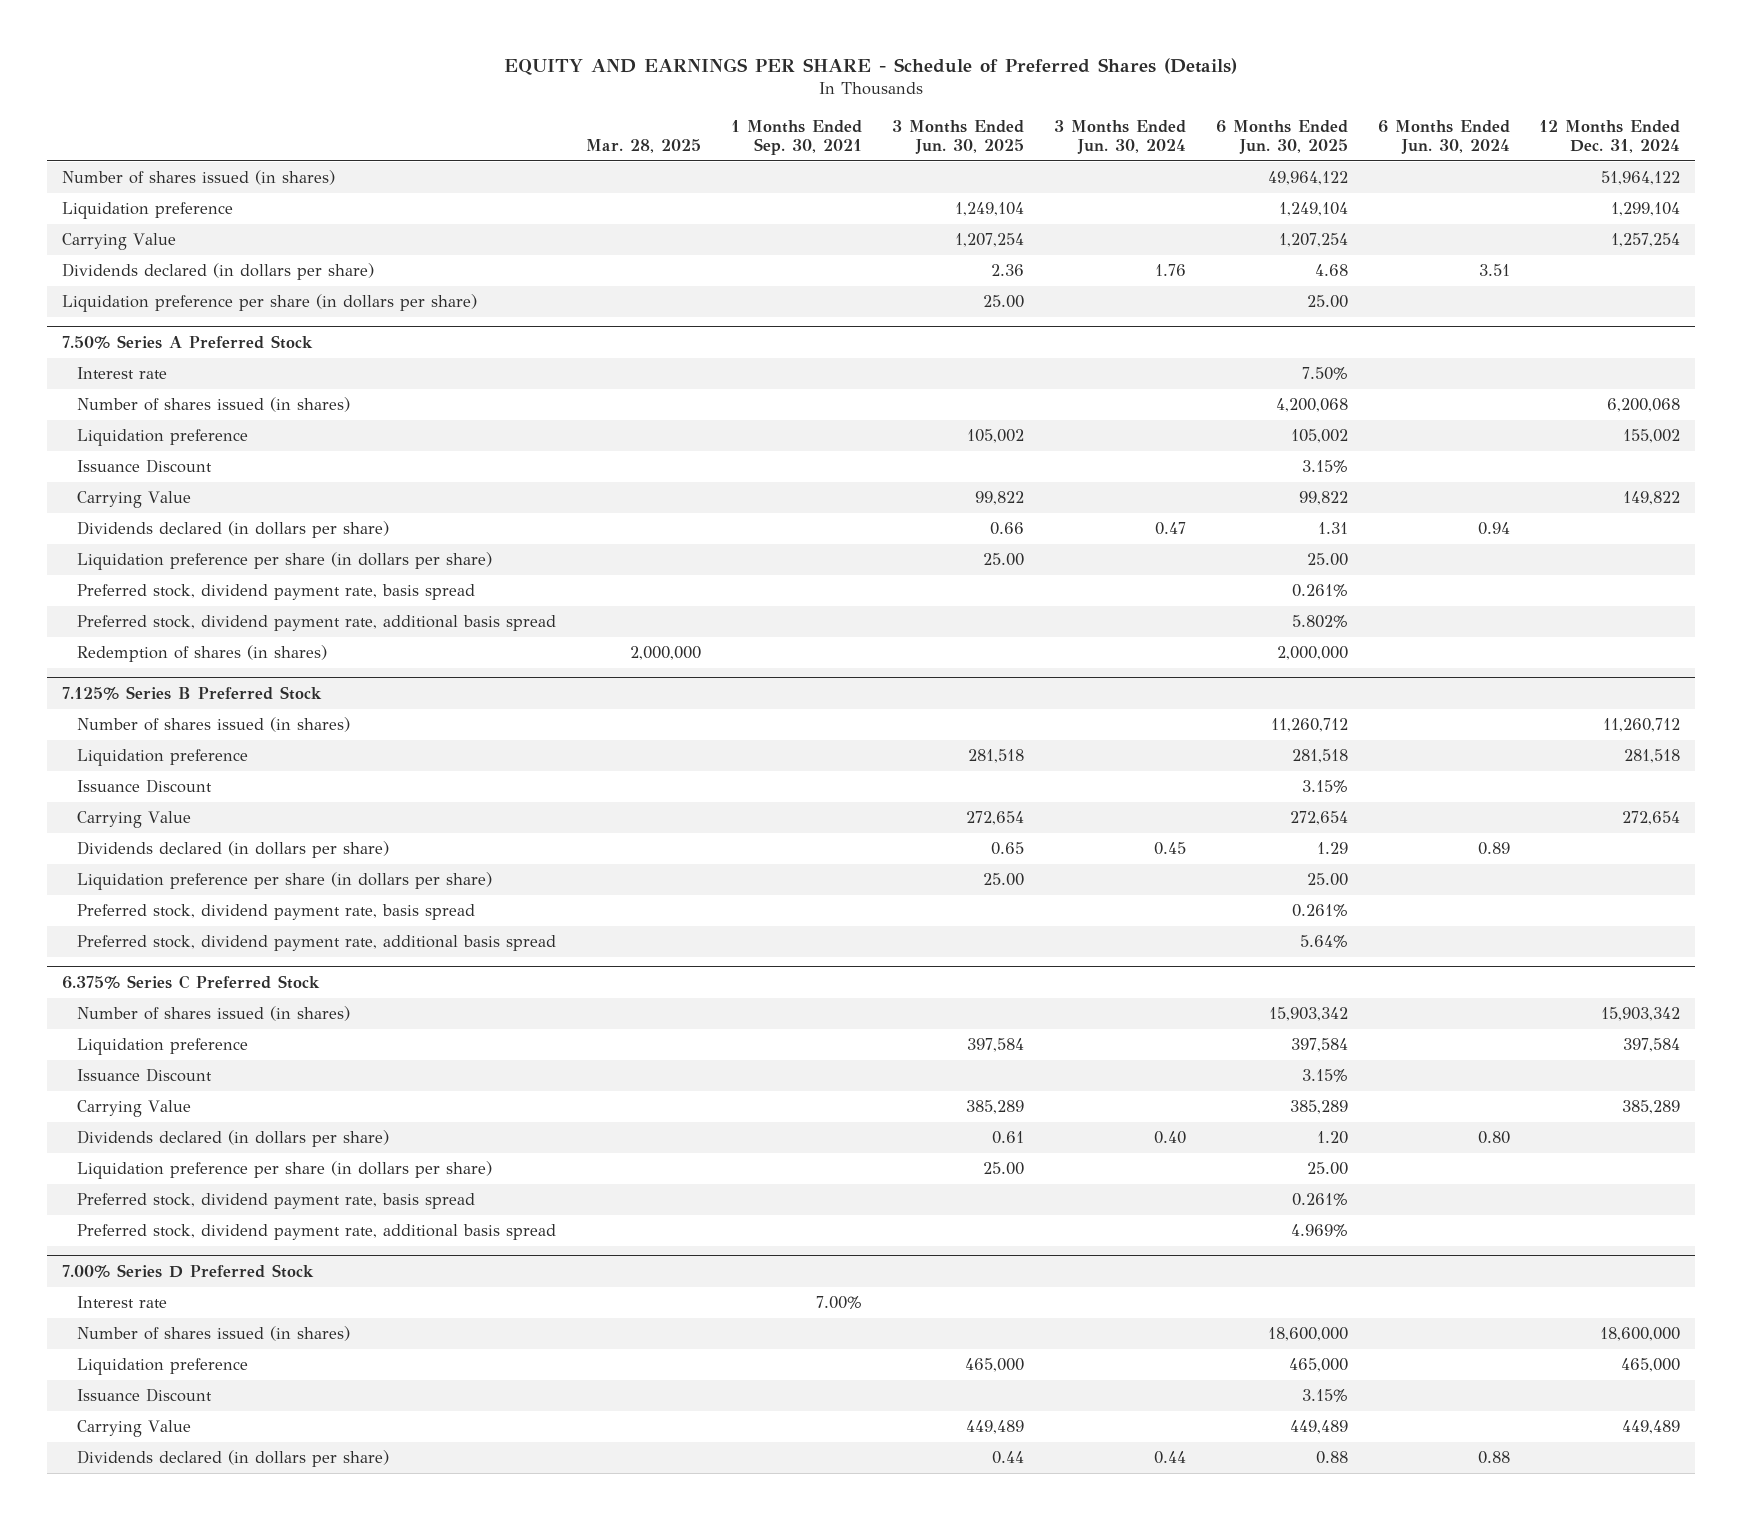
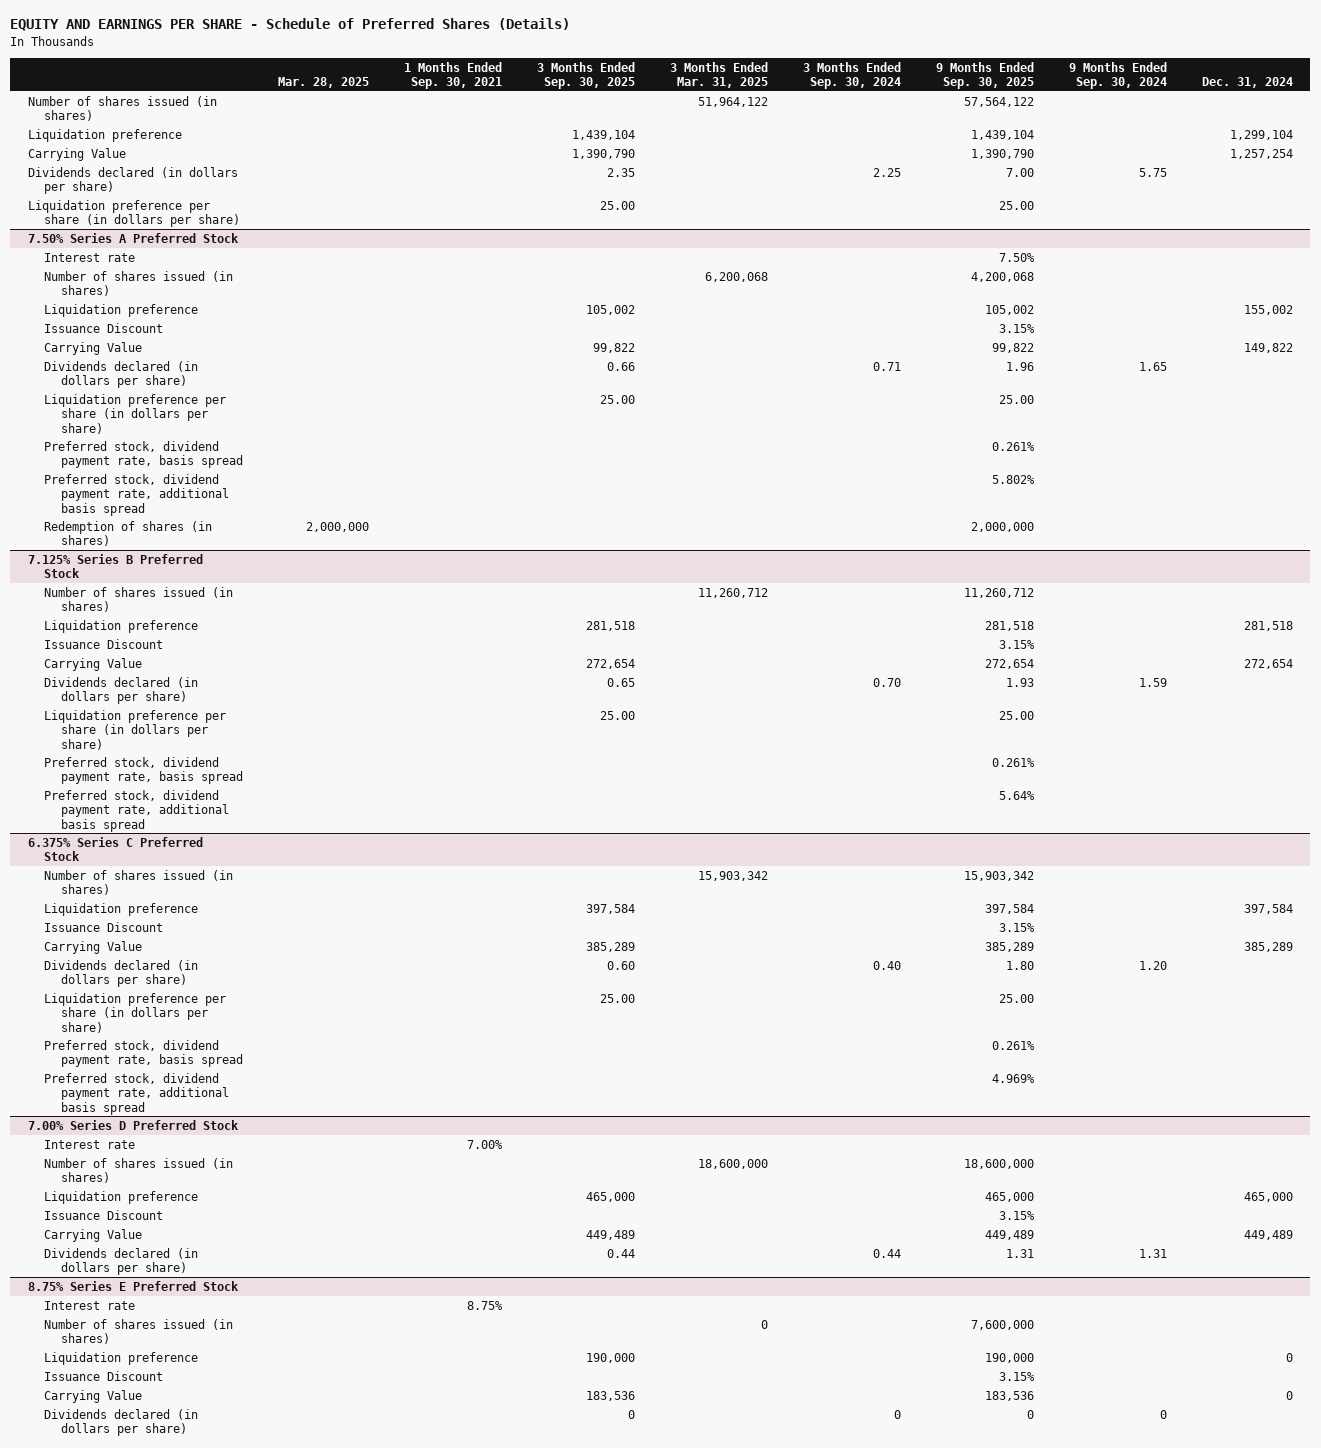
- | Mar. 28, 2025 | 1 Months Ended Sep. 30, 2021 | 3 Months Ended Jun. 30, 2025 | 3 Months Ended Jun. 30, 2024 | 6 Months Ended Jun. 30, 2025 | 6 Months Ended Jun. 30, 2024 | 12 Months Ended Dec. 31, 2024
+ | Mar. 28, 2025 | 1 Months Ended Sep. 30, 2021 | 3 Months Ended Sep. 30, 2025 | 3 Months Ended Mar. 31, 2025 | 3 Months Ended Sep. 30, 2024 | 9 Months Ended Sep. 30, 2025 | 9 Months Ended Sep. 30, 2024 | Dec. 31, 2024
+ 8.75% Series E Preferred Stock
+ Interest rate | | 8.75% | | | | | |
+ Number of shares issued (in shares) | | | | 0 | | 7,600,000 | |
+ Liquidation preference | | | 190,000 | | | 190,000 | | 0
+ Issuance Discount | | | | | | 3.15% | |
+ Carrying Value | | | 183,536 | | | 183,536 | | 0
+ Dividends declared (in dollars per share) | | | 0 | | 0 | 0 | 0 |

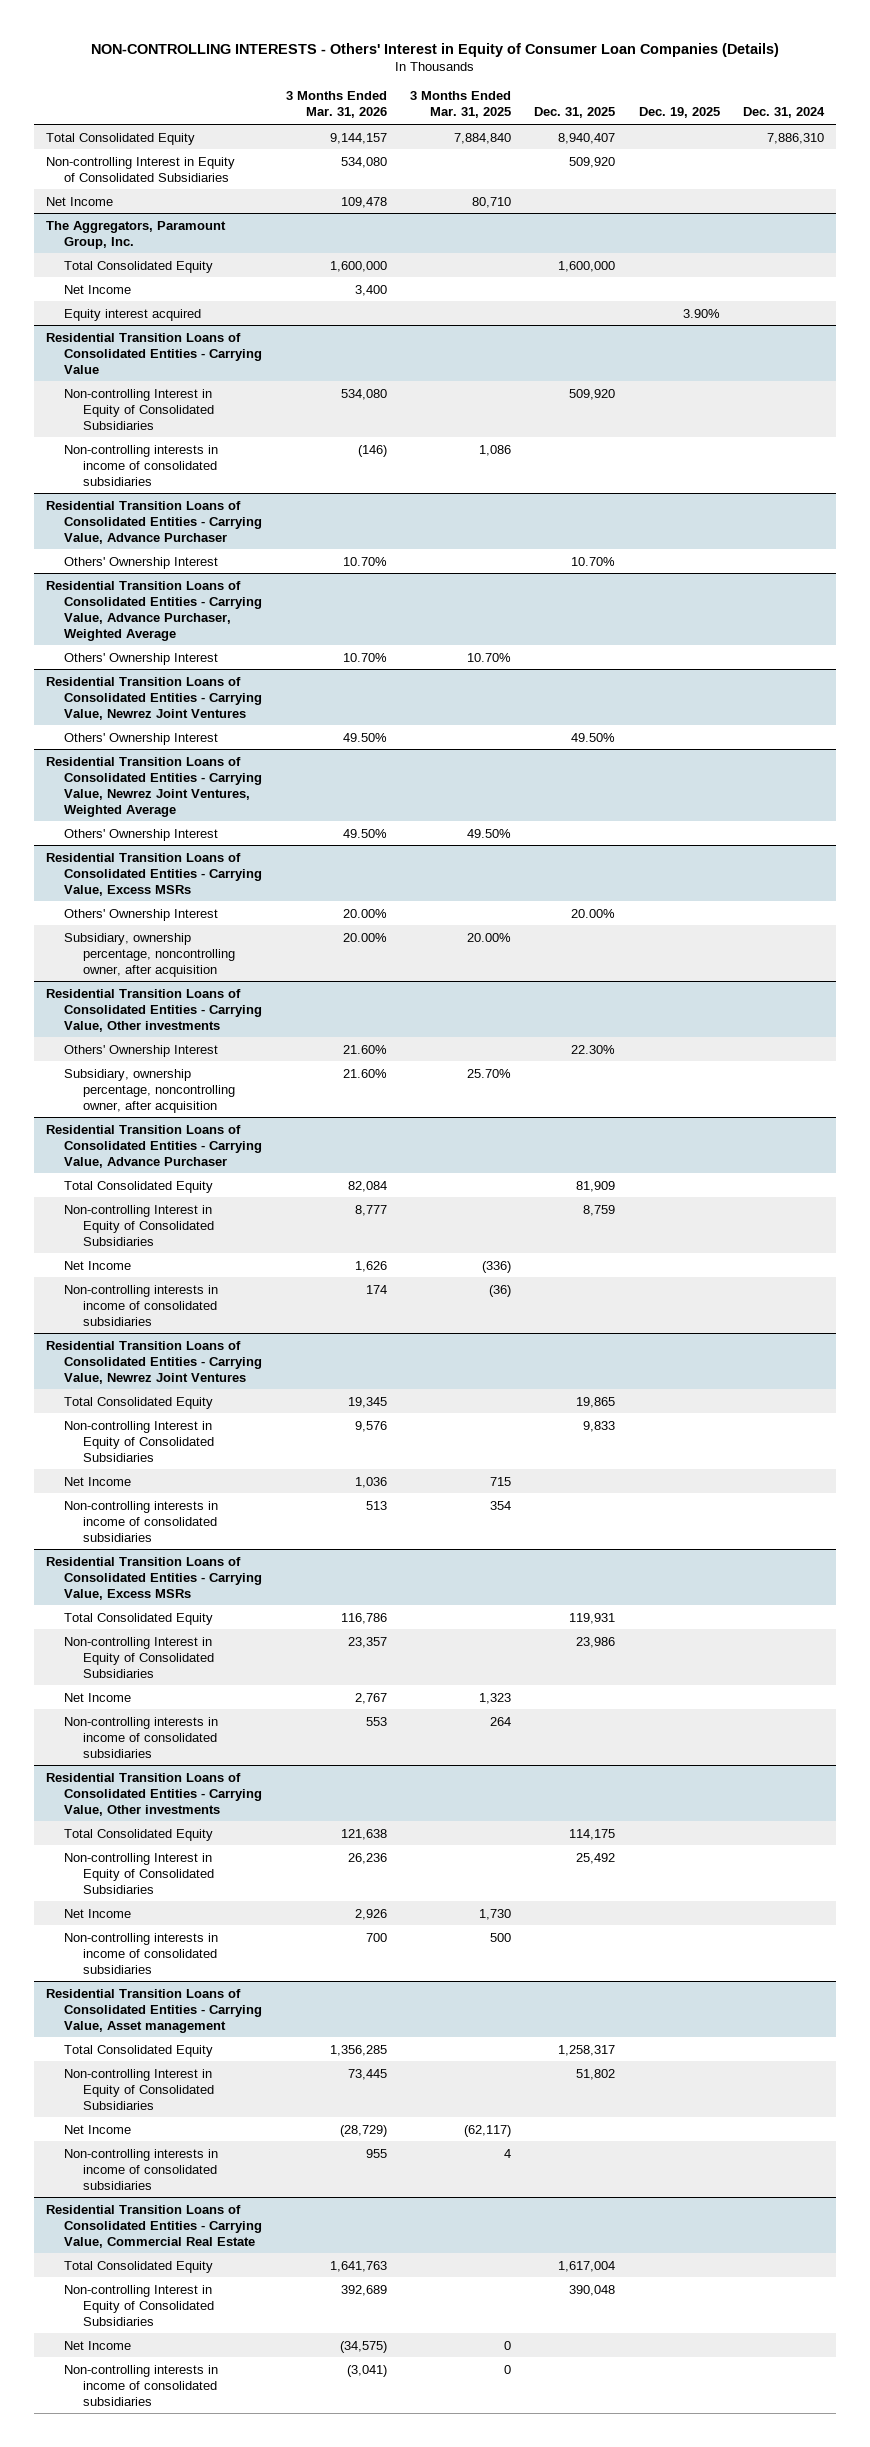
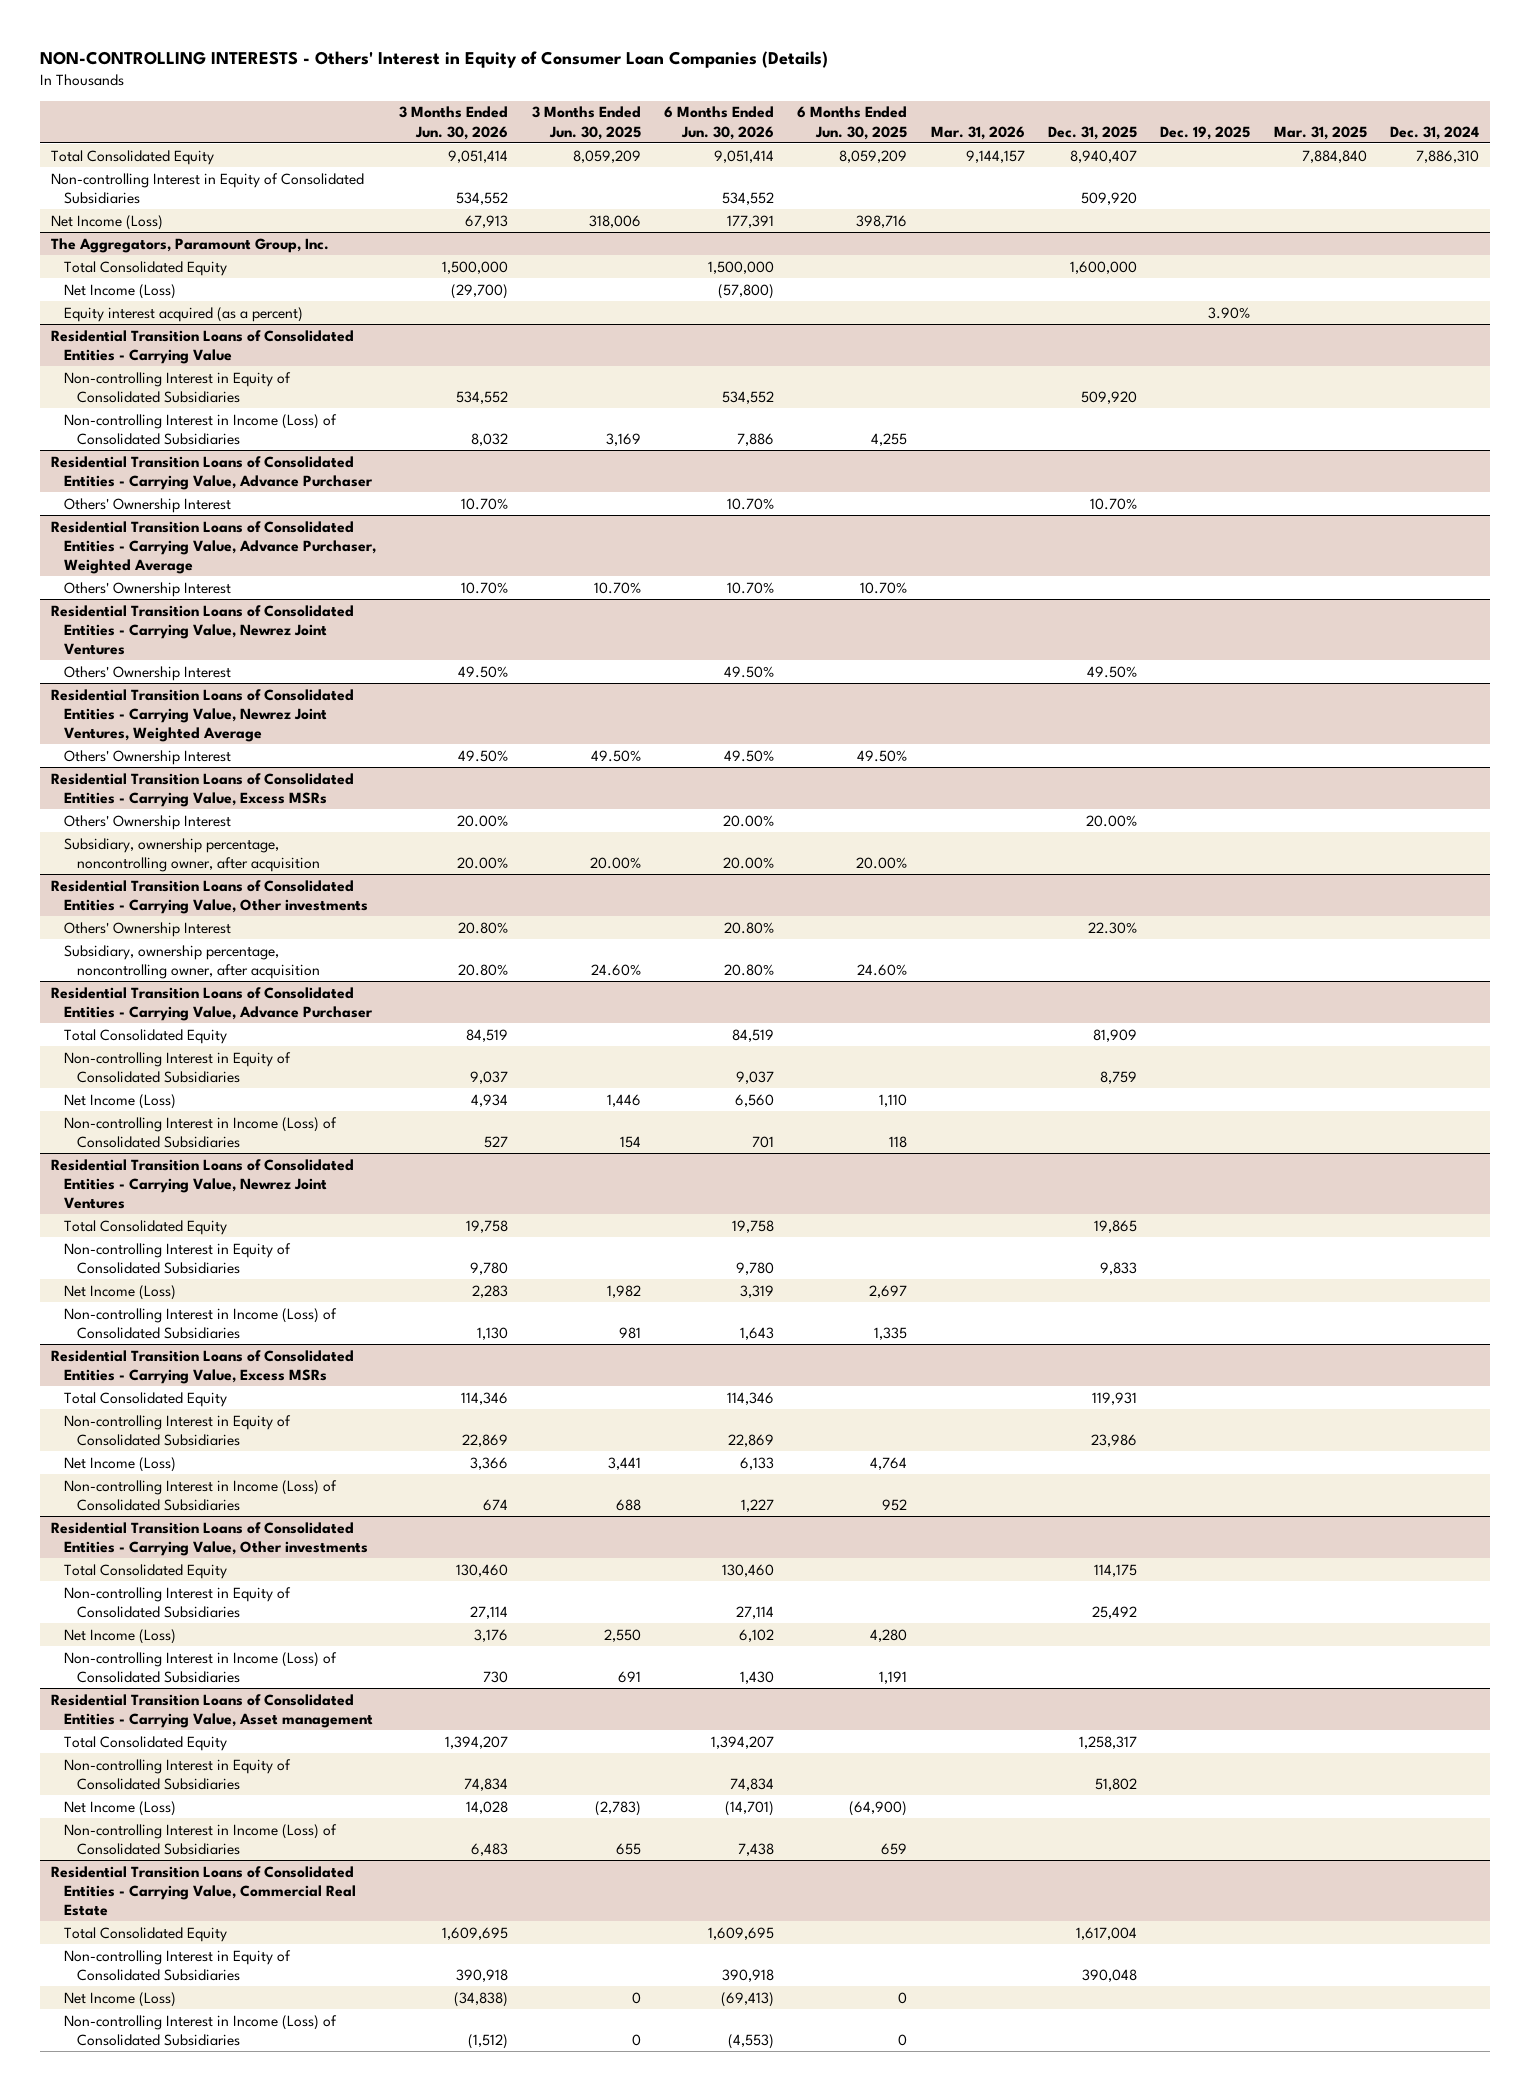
- | 3 Months Ended Mar. 31, 2026 | 3 Months Ended Mar. 31, 2025 | Dec. 31, 2025 | Dec. 19, 2025 | Dec. 31, 2024
+ | 3 Months Ended Jun. 30, 2026 | 3 Months Ended Jun. 30, 2025 | 6 Months Ended Jun. 30, 2026 | 6 Months Ended Jun. 30, 2025 | Mar. 31, 2026 | Dec. 31, 2025 | Dec. 19, 2025 | Mar. 31, 2025 | Dec. 31, 2024
- Net Income | 109,478 | 80,710 | | |
+ Net Income (Loss) | 67,913 | 318,006 | 177,391 | 398,716 | | | | |
@ The Aggregators, Paramount Group, Inc.
- Net Income | 3,400 | | | |
- Equity interest acquired | | | | 3.90% |
+ Net Income (Loss) | (29,700) | | (57,800) | | | | | |
+ Equity interest acquired (as a percent) | | | | | | | 3.90% | |
@ Residential Transition Loans of Consolidated Entities - Carrying Value
- Non-controlling interests in income of consolidated subsidiaries | (146) | 1,086 | | |
+ Non-controlling Interest in Income (Loss) of Consolidated Subsidiaries | 8,032 | 3,169 | 7,886 | 4,255 | | | | |
@ Residential Transition Loans of Consolidated Entities - Carrying Value, Advance Purchaser
- Net Income | 1,626 | (336) | | |
- Non-controlling interests in income of consolidated subsidiaries | 174 | (36) | | |
+ Net Income (Loss) | 4,934 | 1,446 | 6,560 | 1,110 | | | | |
+ Non-controlling Interest in Income (Loss) of Consolidated Subsidiaries | 527 | 154 | 701 | 118 | | | | |
@ Residential Transition Loans of Consolidated Entities - Carrying Value, Newrez Joint Ventures
- Net Income | 1,036 | 715 | | |
- Non-controlling interests in income of consolidated subsidiaries | 513 | 354 | | |
+ Net Income (Loss) | 2,283 | 1,982 | 3,319 | 2,697 | | | | |
+ Non-controlling Interest in Income (Loss) of Consolidated Subsidiaries | 1,130 | 981 | 1,643 | 1,335 | | | | |
@ Residential Transition Loans of Consolidated Entities - Carrying Value, Excess MSRs
- Net Income | 2,767 | 1,323 | | |
- Non-controlling interests in income of consolidated subsidiaries | 553 | 264 | | |
+ Net Income (Loss) | 3,366 | 3,441 | 6,133 | 4,764 | | | | |
+ Non-controlling Interest in Income (Loss) of Consolidated Subsidiaries | 674 | 688 | 1,227 | 952 | | | | |
@ Residential Transition Loans of Consolidated Entities - Carrying Value, Other investments
- Net Income | 2,926 | 1,730 | | |
- Non-controlling interests in income of consolidated subsidiaries | 700 | 500 | | |
+ Net Income (Loss) | 3,176 | 2,550 | 6,102 | 4,280 | | | | |
+ Non-controlling Interest in Income (Loss) of Consolidated Subsidiaries | 730 | 691 | 1,430 | 1,191 | | | | |
@ Residential Transition Loans of Consolidated Entities - Carrying Value, Asset management
- Net Income | (28,729) | (62,117) | | |
- Non-controlling interests in income of consolidated subsidiaries | 955 | 4 | | |
+ Net Income (Loss) | 14,028 | (2,783) | (14,701) | (64,900) | | | | |
+ Non-controlling Interest in Income (Loss) of Consolidated Subsidiaries | 6,483 | 655 | 7,438 | 659 | | | | |
@ Residential Transition Loans of Consolidated Entities - Carrying Value, Commercial Real Estate
- Net Income | (34,575) | 0 | | |
- Non-controlling interests in income of consolidated subsidiaries | (3,041) | 0 | | |
+ Net Income (Loss) | (34,838) | 0 | (69,413) | 0 | | | | |
+ Non-controlling Interest in Income (Loss) of Consolidated Subsidiaries | (1,512) | 0 | (4,553) | 0 | | | | |

